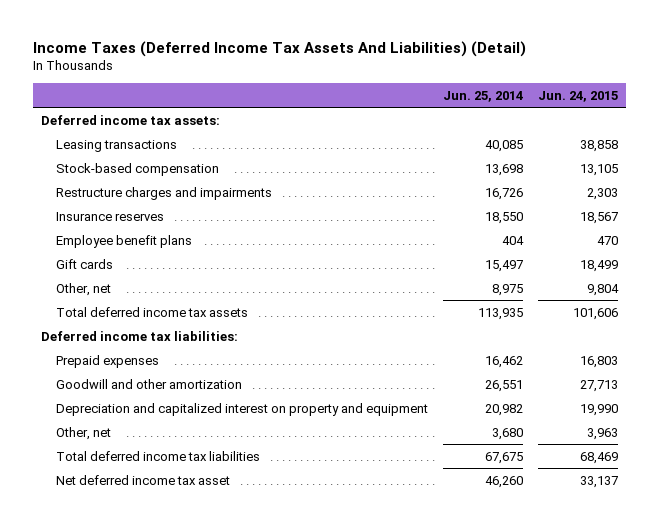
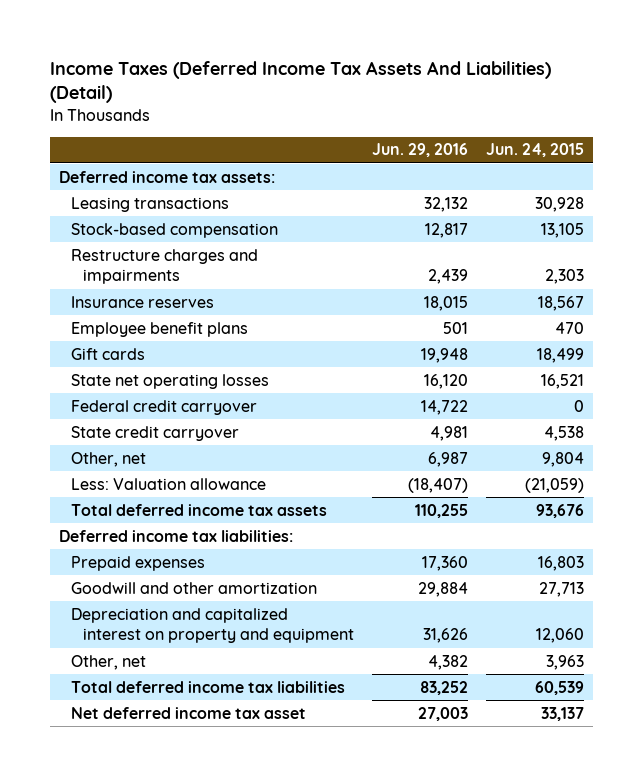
- | Jun. 25, 2014 | Jun. 24, 2015
+ | Jun. 29, 2016 | Jun. 24, 2015
- Leasing transactions | 40,085 | 38,858
+ Leasing transactions | 32,132 | 30,928
+ State net operating losses | 16,120 | 16,521
+ Federal credit carryover | 14,722 | 0
+ State credit carryover | 4,981 | 4,538
- Total deferred income tax assets | 113,935 | 101,606
+ Less: Valuation allowance | (18,407) | (21,059)
+ Total deferred income tax assets | 110,255 | 93,676
- Depreciation and capitalized interest on property and equipment | 20,982 | 19,990
+ Depreciation and capitalized interest on property and equipment | 31,626 | 12,060
- Total deferred income tax liabilities | 67,675 | 68,469
+ Total deferred income tax liabilities | 83,252 | 60,539

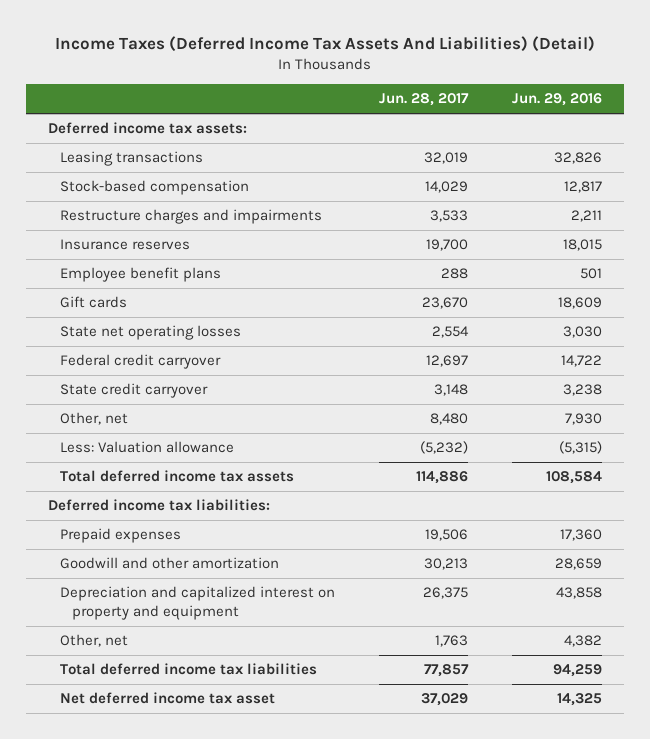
- | Jun. 29, 2016 | Jun. 24, 2015
+ | Jun. 28, 2017 | Jun. 29, 2016
- Leasing transactions | 32,132 | 30,928
+ Leasing transactions | 32,019 | 32,826
- Restructure charges and impairments | 2,439 | 2,303
+ Restructure charges and impairments | 3,533 | 2,211
- Gift cards | 19,948 | 18,499
- State net operating losses | 16,120 | 16,521
+ Gift cards | 23,670 | 18,609
+ State net operating losses | 2,554 | 3,030
- State credit carryover | 4,981 | 4,538
- Other, net | 6,987 | 9,804
- Less: Valuation allowance | (18,407) | (21,059)
- Total deferred income tax assets | 110,255 | 93,676
+ State credit carryover | 3,148 | 3,238
+ Other, net | 8,480 | 7,930
+ Less: Valuation allowance | (5,232) | (5,315)
+ Total deferred income tax assets | 114,886 | 108,584
- Goodwill and other amortization | 29,884 | 27,713
- Depreciation and capitalized interest on property and equipment | 31,626 | 12,060
+ Goodwill and other amortization | 30,213 | 28,659
+ Depreciation and capitalized interest on property and equipment | 26,375 | 43,858
- Total deferred income tax liabilities | 83,252 | 60,539
- Net deferred income tax asset | 27,003 | 33,137
+ Total deferred income tax liabilities | 77,857 | 94,259
+ Net deferred income tax asset | 37,029 | 14,325

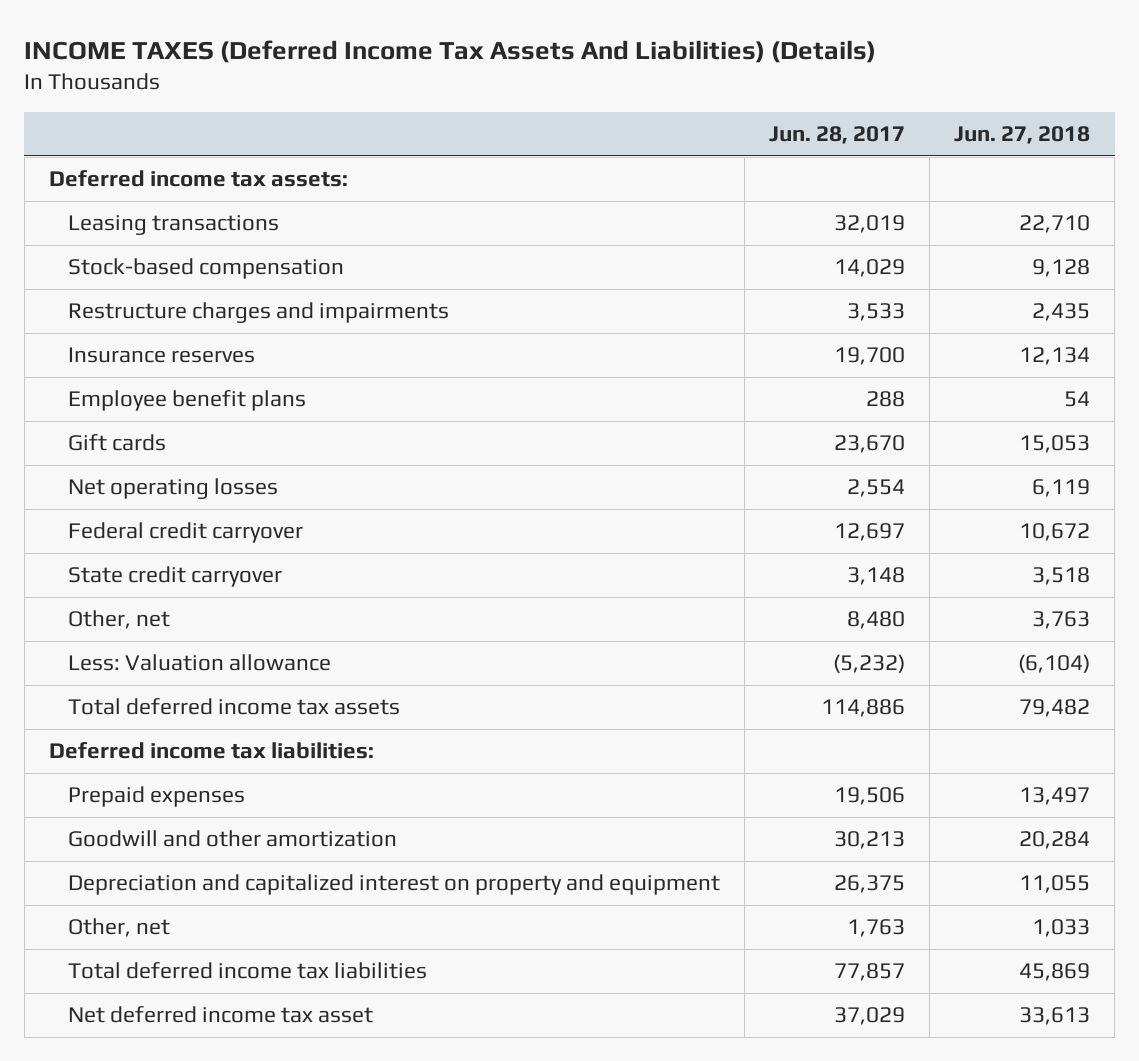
- Income Taxes (Deferred Income Tax Assets And Liabilities) (Detail)
+ INCOME TAXES (Deferred Income Tax Assets And Liabilities) (Details)
- | Jun. 28, 2017 | Jun. 29, 2016
+ | Jun. 28, 2017 | Jun. 27, 2018
- State net operating losses | 2,554 | 3,030
+ Net operating losses | 2,554 | 6,119

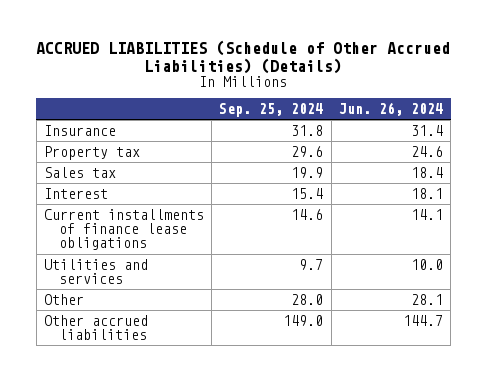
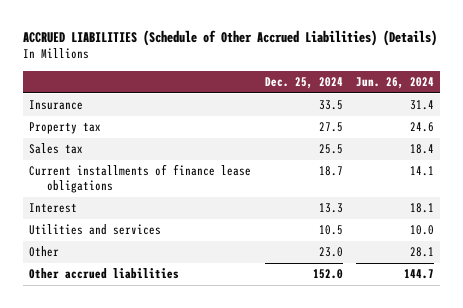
- | Sep. 25, 2024 | Jun. 26, 2024
+ | Dec. 25, 2024 | Jun. 26, 2024
moved down: Interest | 13.3 | 18.1

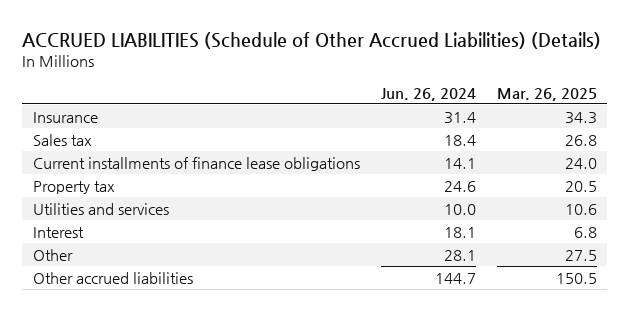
- | Dec. 25, 2024 | Jun. 26, 2024
+ | Jun. 26, 2024 | Mar. 26, 2025
moved down: Property tax | 24.6 | 20.5
moved down: Interest | 18.1 | 6.8

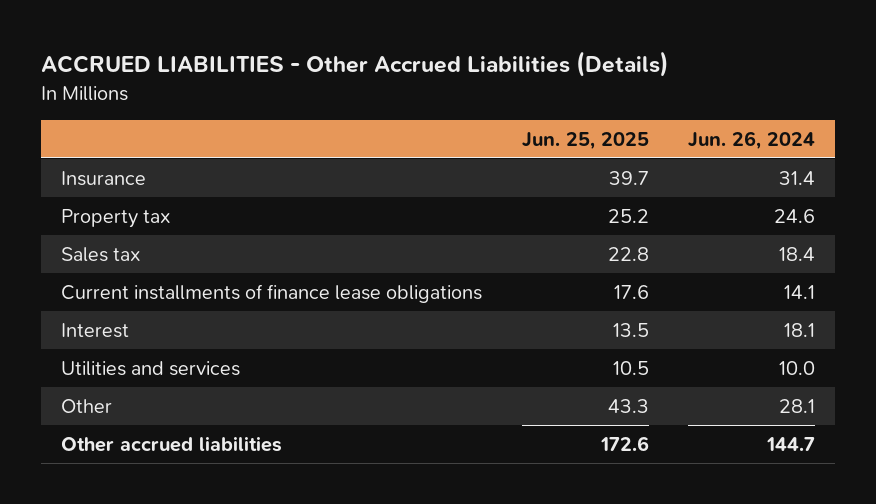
- ACCRUED LIABILITIES (Schedule of Other Accrued Liabilities) (Details)
+ ACCRUED LIABILITIES - Other Accrued Liabilities (Details)
- | Jun. 26, 2024 | Mar. 26, 2025
+ | Jun. 25, 2025 | Jun. 26, 2024
moved up: Property tax | 25.2 | 24.6
moved down: Utilities and services | 10.5 | 10.0

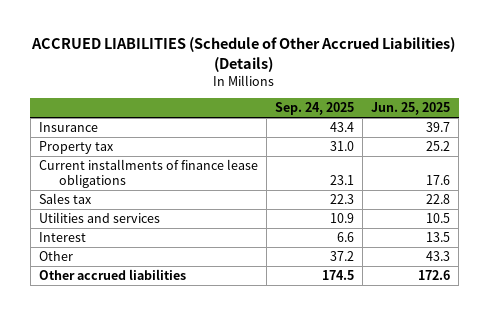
- ACCRUED LIABILITIES - Other Accrued Liabilities (Details)
+ ACCRUED LIABILITIES (Schedule of Other Accrued Liabilities) (Details)
- | Jun. 25, 2025 | Jun. 26, 2024
+ | Sep. 24, 2025 | Jun. 25, 2025
moved down: Sales tax | 22.3 | 22.8
moved down: Interest | 6.6 | 13.5

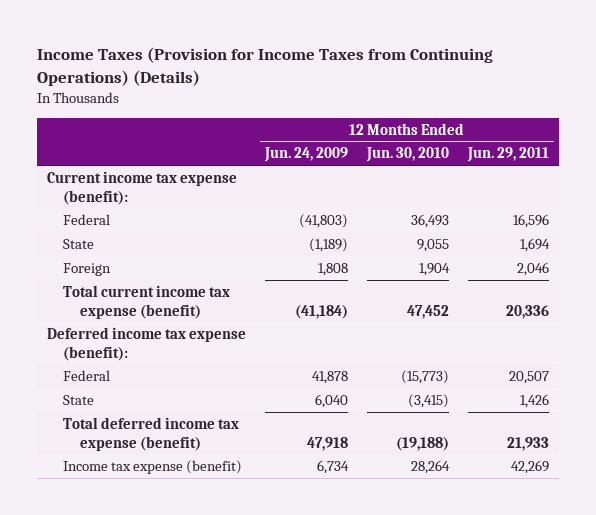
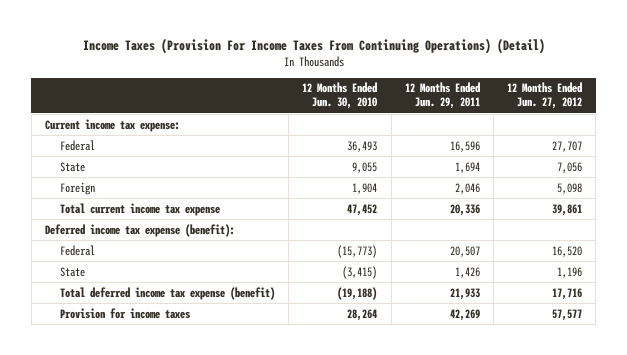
- Income Taxes (Provision for Income Taxes from Continuing Operations) (Details)
+ Income Taxes (Provision For Income Taxes From Continuing Operations) (Detail)
- | 12 Months Ended Jun. 24, 2009 | 12 Months Ended Jun. 30, 2010 | 12 Months Ended Jun. 29, 2011
+ | 12 Months Ended Jun. 30, 2010 | 12 Months Ended Jun. 29, 2011 | 12 Months Ended Jun. 27, 2012
- Current income tax expense (benefit):
+ Current income tax expense:
- Total current income tax expense (benefit) | (41,184) | 47,452 | 20,336
+ Total current income tax expense | 47,452 | 20,336 | 39,861
- Income tax expense (benefit) | 6,734 | 28,264 | 42,269
+ Provision for income taxes | 28,264 | 42,269 | 57,577

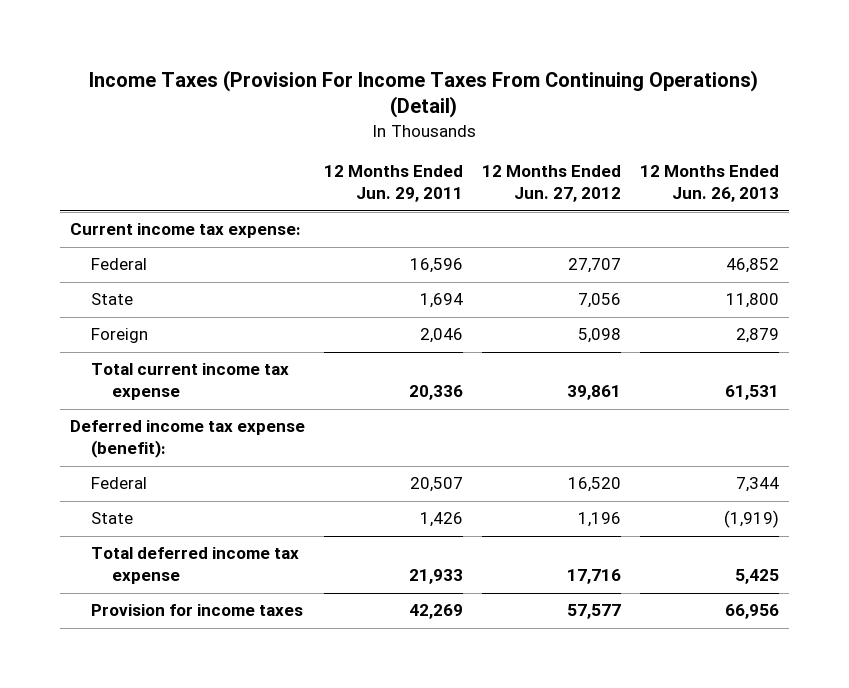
- | 12 Months Ended Jun. 30, 2010 | 12 Months Ended Jun. 29, 2011 | 12 Months Ended Jun. 27, 2012
+ | 12 Months Ended Jun. 29, 2011 | 12 Months Ended Jun. 27, 2012 | 12 Months Ended Jun. 26, 2013
- Total deferred income tax expense (benefit) | (19,188) | 21,933 | 17,716
+ Total deferred income tax expense | 21,933 | 17,716 | 5,425

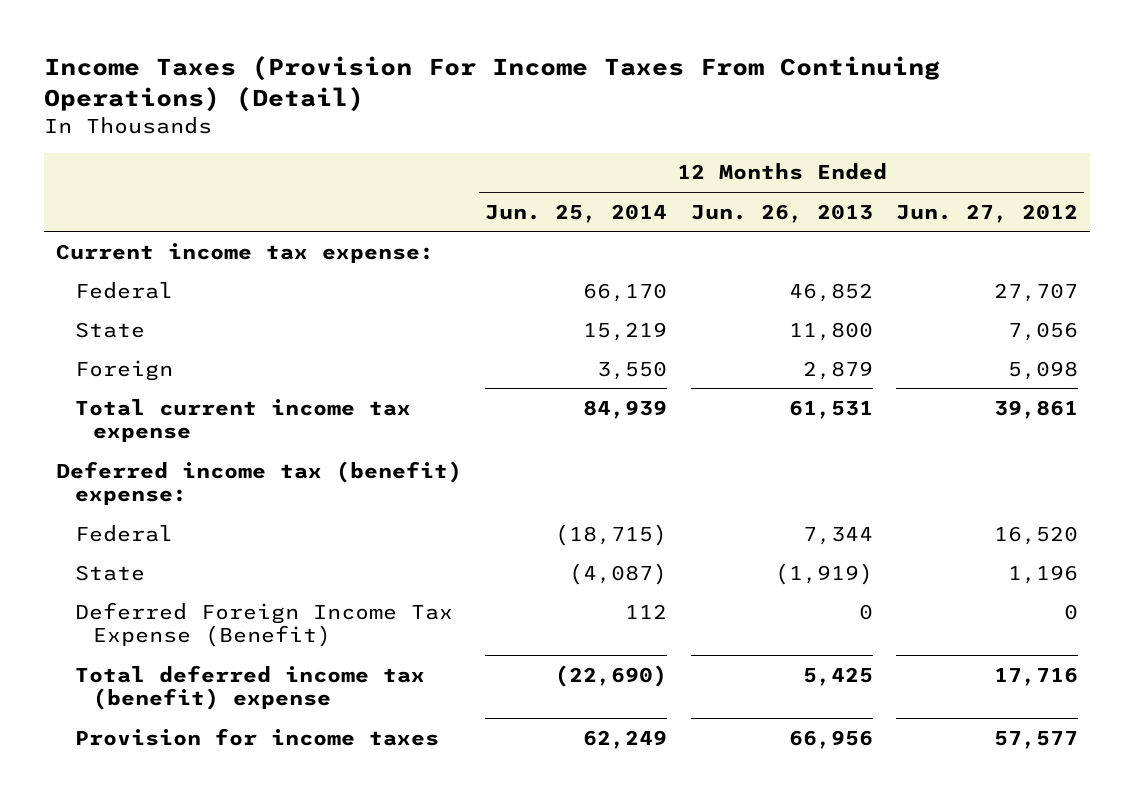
- | 12 Months Ended Jun. 29, 2011 | 12 Months Ended Jun. 27, 2012 | 12 Months Ended Jun. 26, 2013
+ | 12 Months Ended Jun. 25, 2014 | 12 Months Ended Jun. 26, 2013 | 12 Months Ended Jun. 27, 2012
- Deferred income tax expense (benefit):
+ Deferred income tax (benefit) expense:
- Total deferred income tax expense | 21,933 | 17,716 | 5,425
+ Deferred Foreign Income Tax Expense (Benefit) | 112 | 0 | 0
+ Total deferred income tax (benefit) expense | (22,690) | 5,425 | 17,716

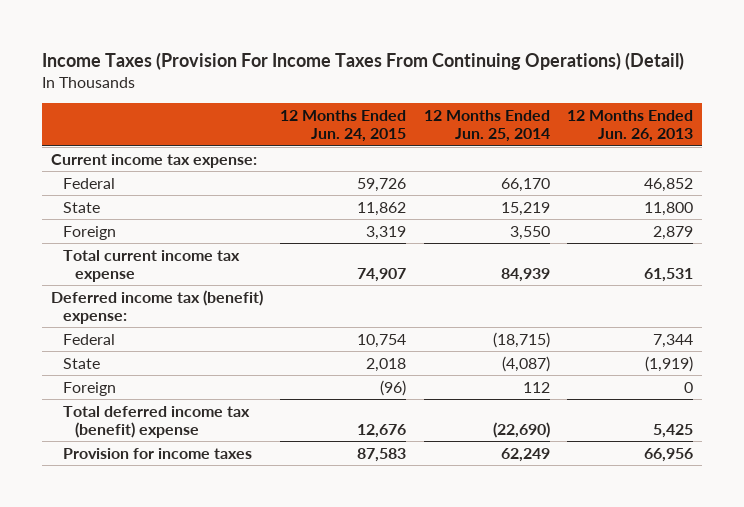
- | 12 Months Ended Jun. 25, 2014 | 12 Months Ended Jun. 26, 2013 | 12 Months Ended Jun. 27, 2012
+ | 12 Months Ended Jun. 24, 2015 | 12 Months Ended Jun. 25, 2014 | 12 Months Ended Jun. 26, 2013
- Deferred Foreign Income Tax Expense (Benefit) | 112 | 0 | 0
+ Foreign | (96) | 112 | 0

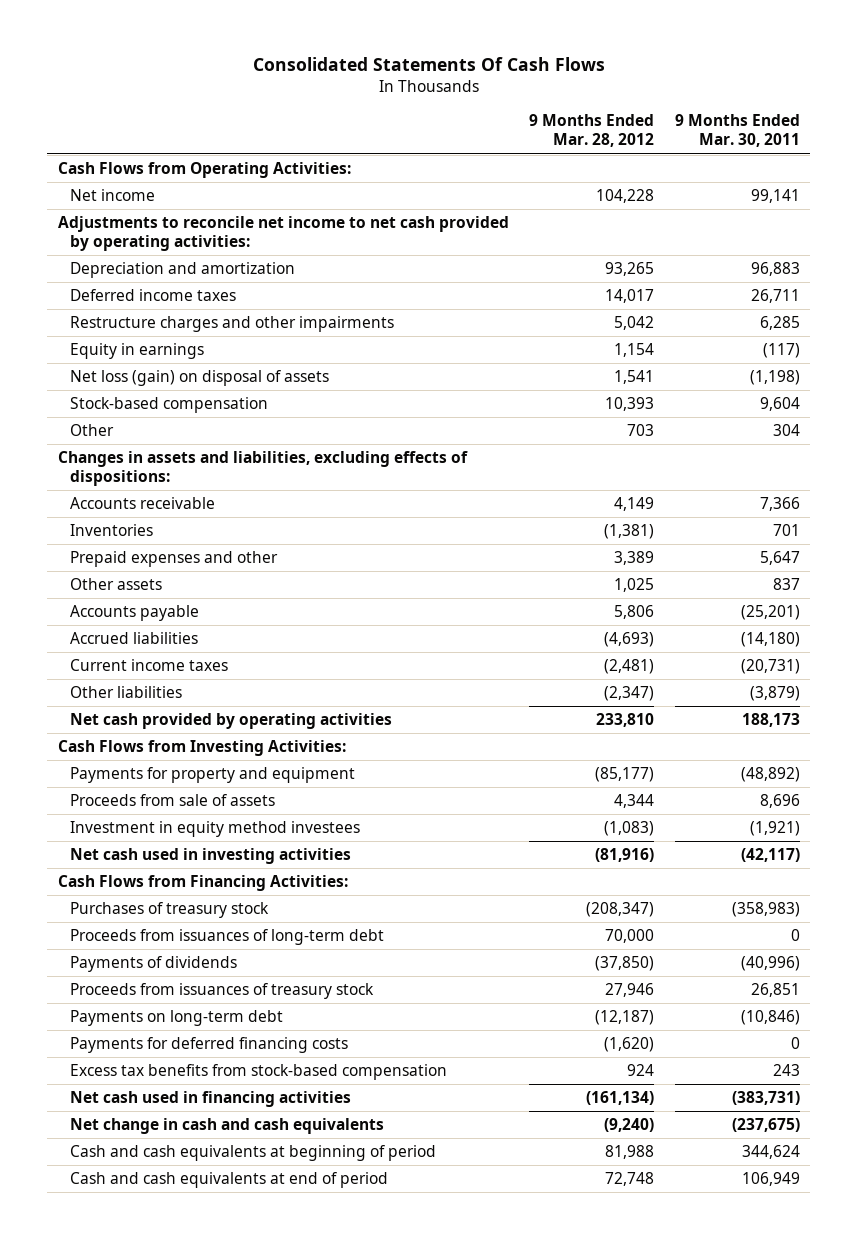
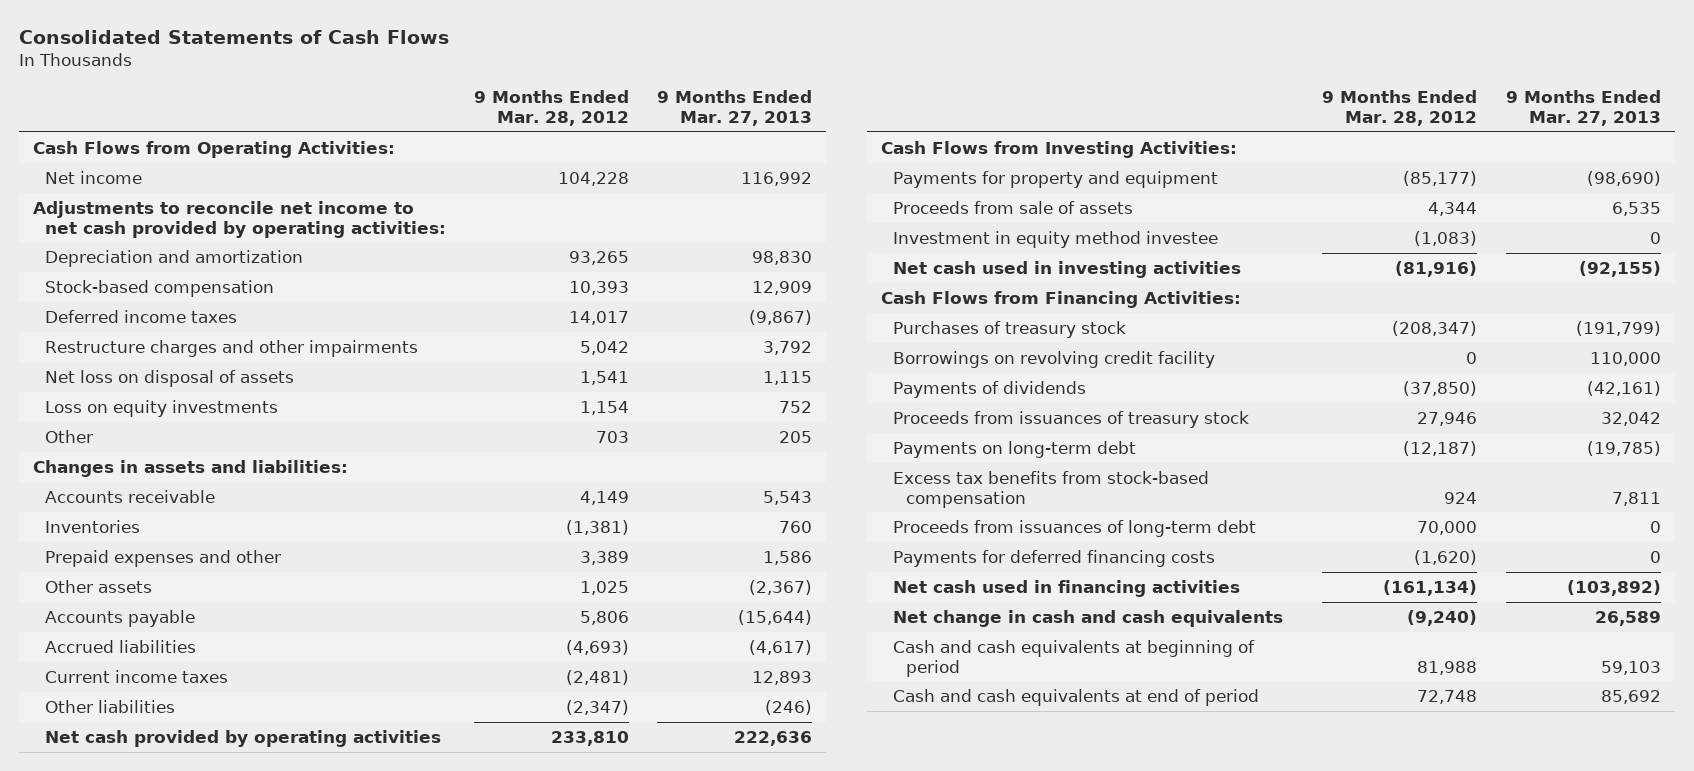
- Consolidated Statements Of Cash Flows
+ Consolidated Statements of Cash Flows
- | 9 Months Ended Mar. 28, 2012 | 9 Months Ended Mar. 30, 2011
+ | 9 Months Ended Mar. 28, 2012 | 9 Months Ended Mar. 27, 2013
moved up: Stock-based compensation | 10,393 | 12,909
- Equity in earnings | 1,154 | (117)
- Net loss (gain) on disposal of assets | 1,541 | (1,198)
+ Net loss on disposal of assets | 1,541 | 1,115
+ Loss on equity investments | 1,154 | 752
- Changes in assets and liabilities, excluding effects of dispositions:
+ Changes in assets and liabilities:
- Investment in equity method investees | (1,083) | (1,921)
+ Investment in equity method investee | (1,083) | 0
+ Borrowings on revolving credit facility | 0 | 110,000
moved down: Proceeds from issuances of long-term debt | 70,000 | 0
moved down: Payments for deferred financing costs | (1,620) | 0

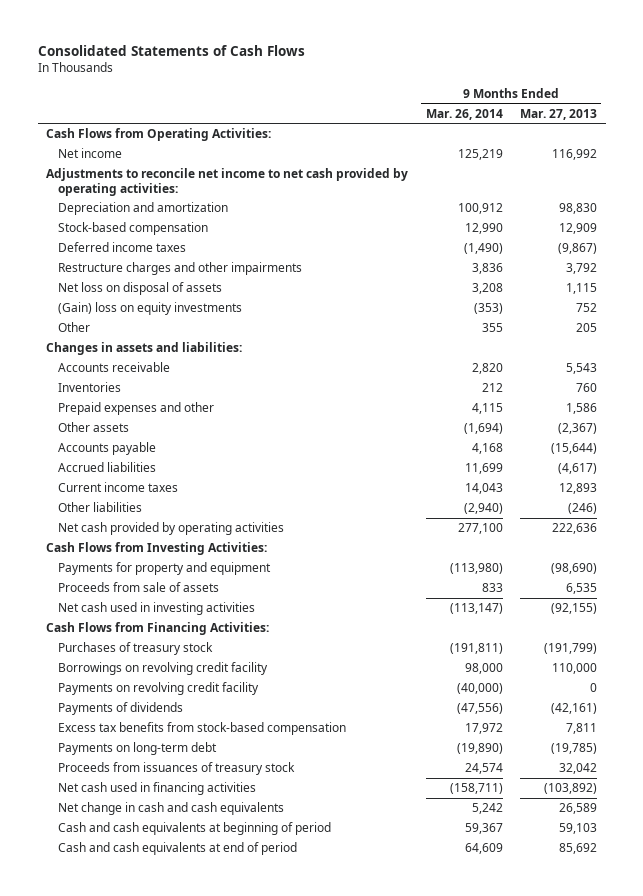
- | 9 Months Ended Mar. 28, 2012 | 9 Months Ended Mar. 27, 2013
+ | 9 Months Ended Mar. 26, 2014 | 9 Months Ended Mar. 27, 2013
- Loss on equity investments | 1,154 | 752
+ (Gain) loss on equity investments | (353) | 752
- Investment in equity method investee | (1,083) | 0
+ Payments on revolving credit facility | (40,000) | 0
- Proceeds from issuances of long-term debt | 70,000 | 0
- Payments for deferred financing costs | (1,620) | 0
moved down: Payments on long-term debt | (19,890) | (19,785)
moved down: Proceeds from issuances of treasury stock | 24,574 | 32,042

